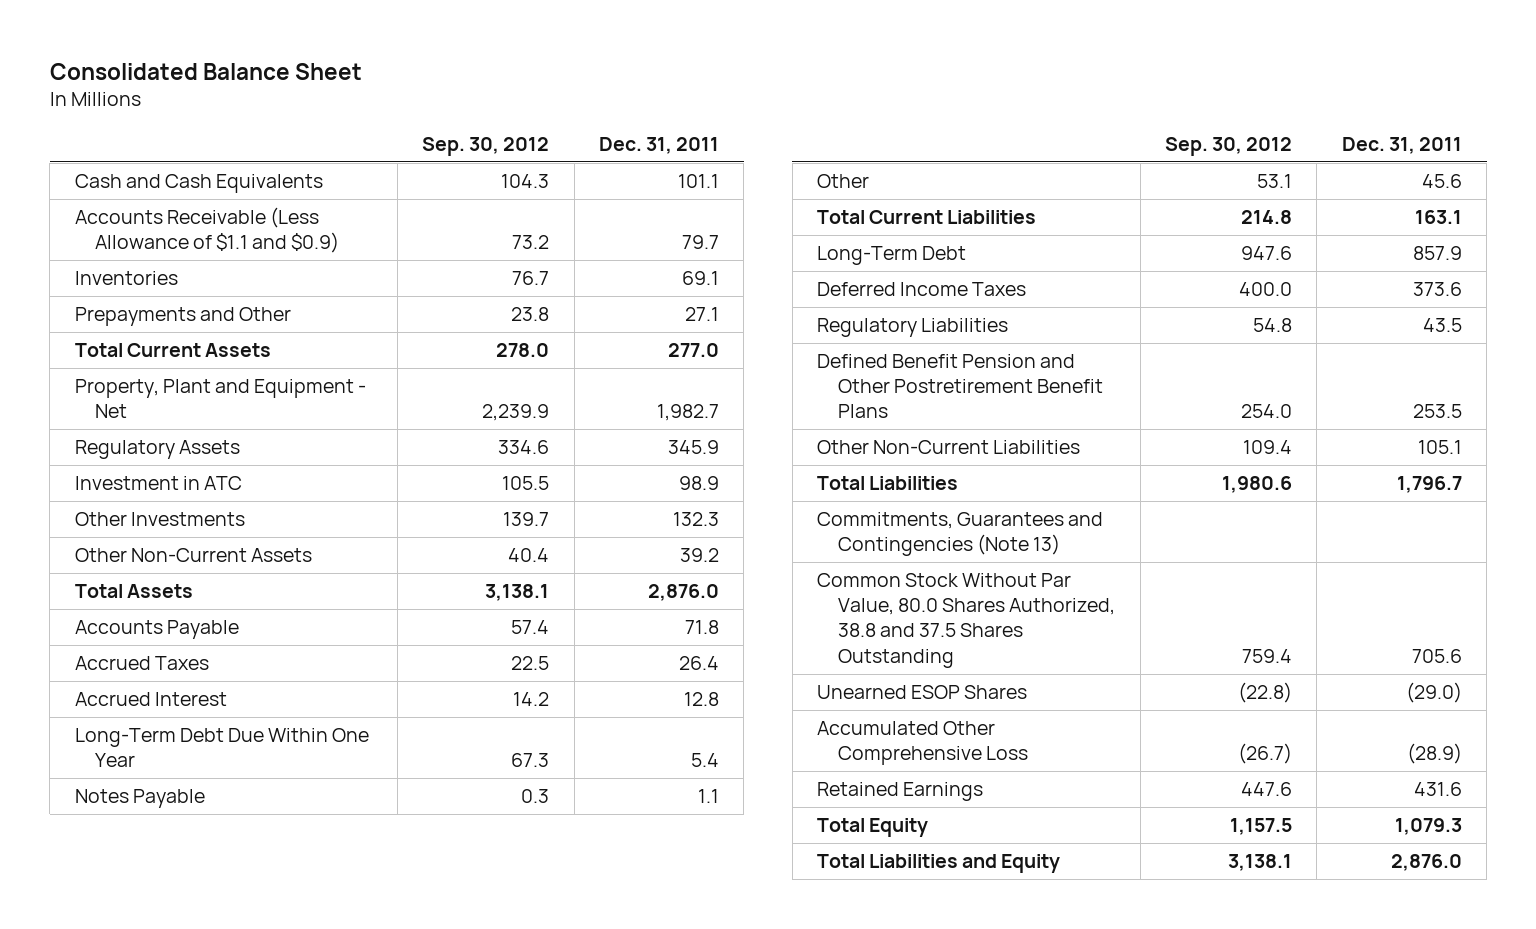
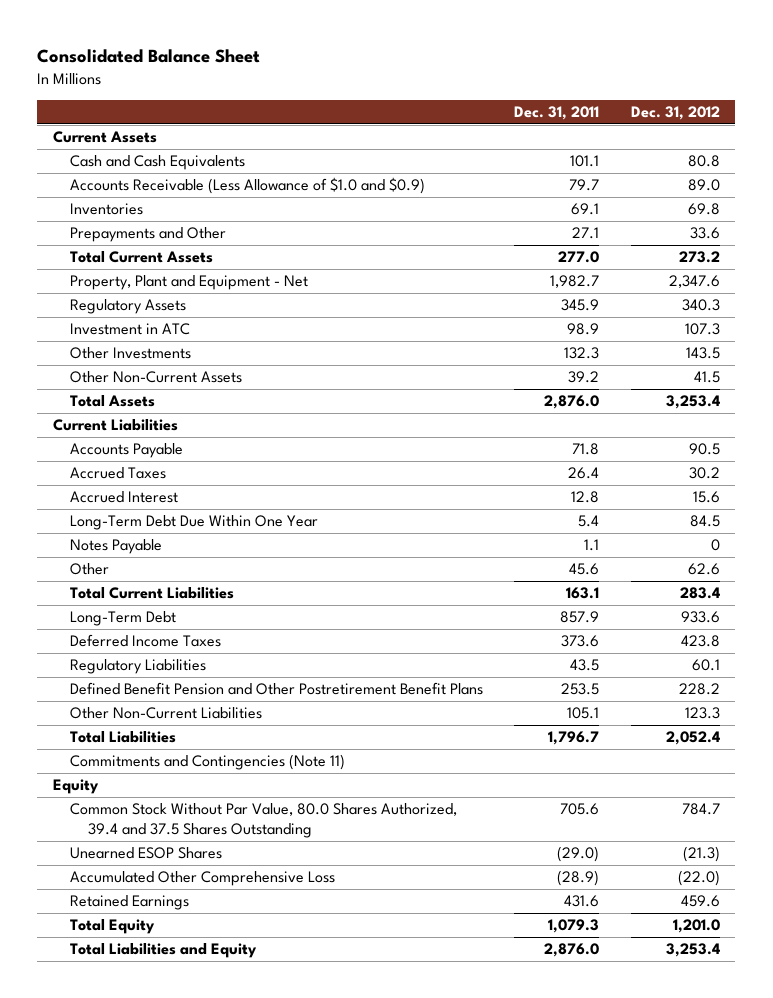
- | Sep. 30, 2012 | Dec. 31, 2011
+ | Dec. 31, 2011 | Dec. 31, 2012
+ Current Assets
- Accounts Receivable (Less Allowance of $1.1 and $0.9) | 73.2 | 79.7
+ Accounts Receivable (Less Allowance of $1.0 and $0.9) | 79.7 | 89.0
+ Current Liabilities
- Commitments, Guarantees and Contingencies (Note 13)
- Common Stock Without Par Value, 80.0 Shares Authorized, 38.8 and 37.5 Shares Outstanding | 759.4 | 705.6
+ Commitments and Contingencies (Note 11)
+ Equity
+ Common Stock Without Par Value, 80.0 Shares Authorized, 39.4 and 37.5 Shares Outstanding | 705.6 | 784.7

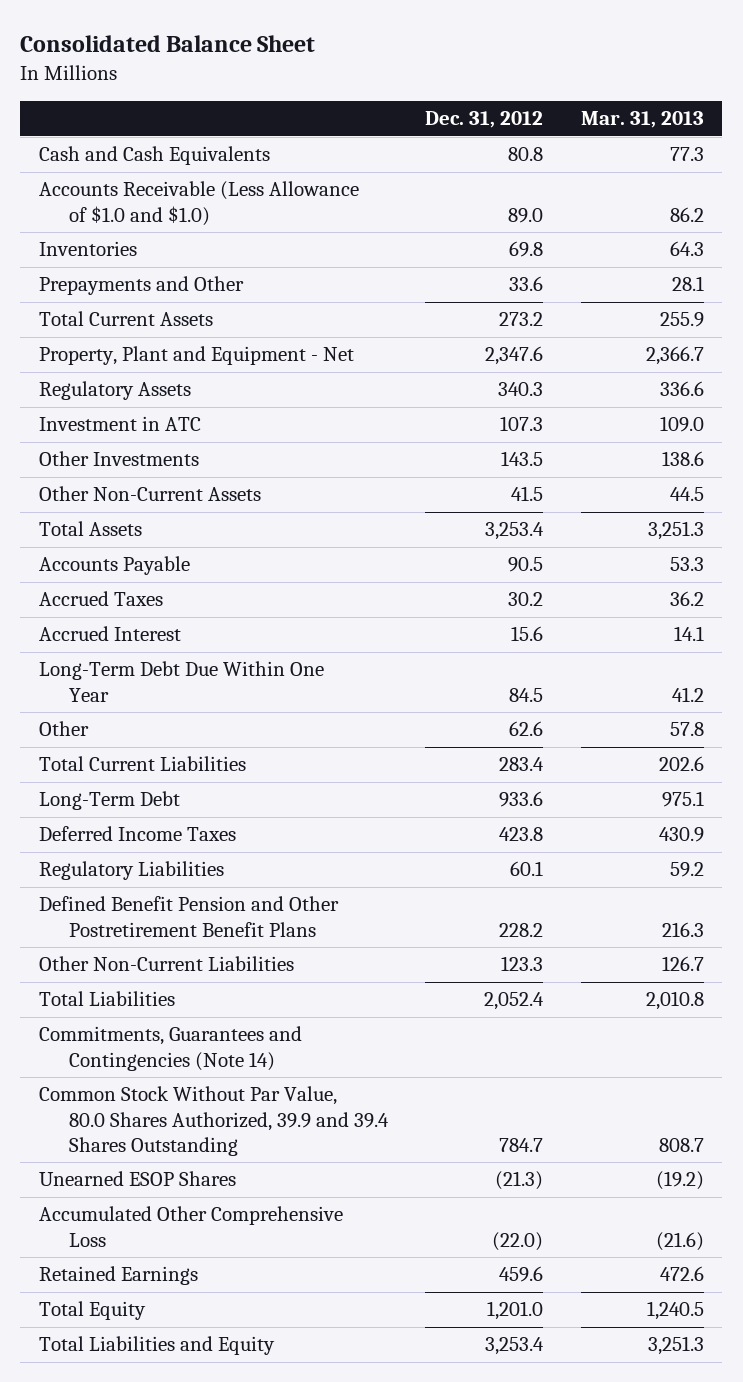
- | Dec. 31, 2011 | Dec. 31, 2012
+ | Dec. 31, 2012 | Mar. 31, 2013
- Current Assets
- Accounts Receivable (Less Allowance of $1.0 and $0.9) | 79.7 | 89.0
+ Accounts Receivable (Less Allowance of $1.0 and $1.0) | 89.0 | 86.2
- Current Liabilities
- Notes Payable | 1.1 | 0
- Commitments and Contingencies (Note 11)
- Equity
- Common Stock Without Par Value, 80.0 Shares Authorized, 39.4 and 37.5 Shares Outstanding | 705.6 | 784.7
+ Commitments, Guarantees and Contingencies (Note 14)
+ Common Stock Without Par Value, 80.0 Shares Authorized, 39.9 and 39.4 Shares Outstanding | 784.7 | 808.7

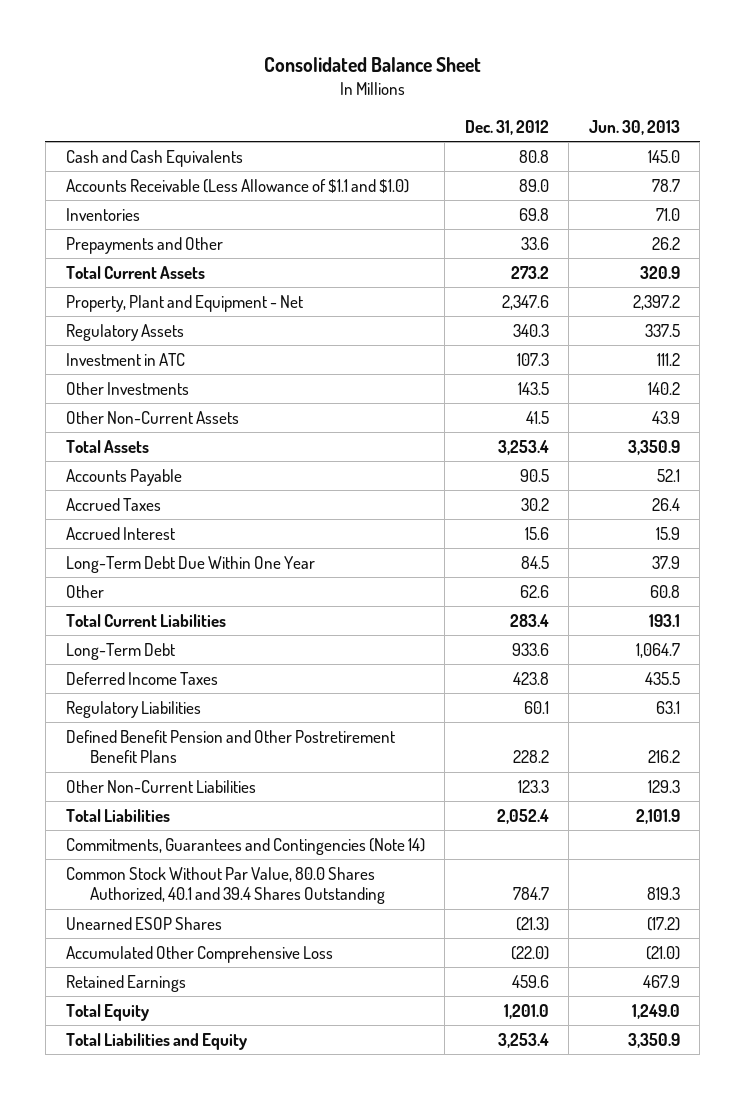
- | Dec. 31, 2012 | Mar. 31, 2013
+ | Dec. 31, 2012 | Jun. 30, 2013
- Accounts Receivable (Less Allowance of $1.0 and $1.0) | 89.0 | 86.2
+ Accounts Receivable (Less Allowance of $1.1 and $1.0) | 89.0 | 78.7
- Common Stock Without Par Value, 80.0 Shares Authorized, 39.9 and 39.4 Shares Outstanding | 784.7 | 808.7
+ Common Stock Without Par Value, 80.0 Shares Authorized, 40.1 and 39.4 Shares Outstanding | 784.7 | 819.3

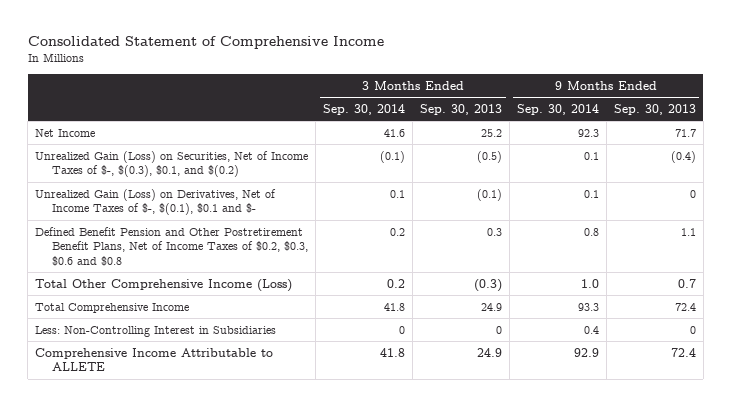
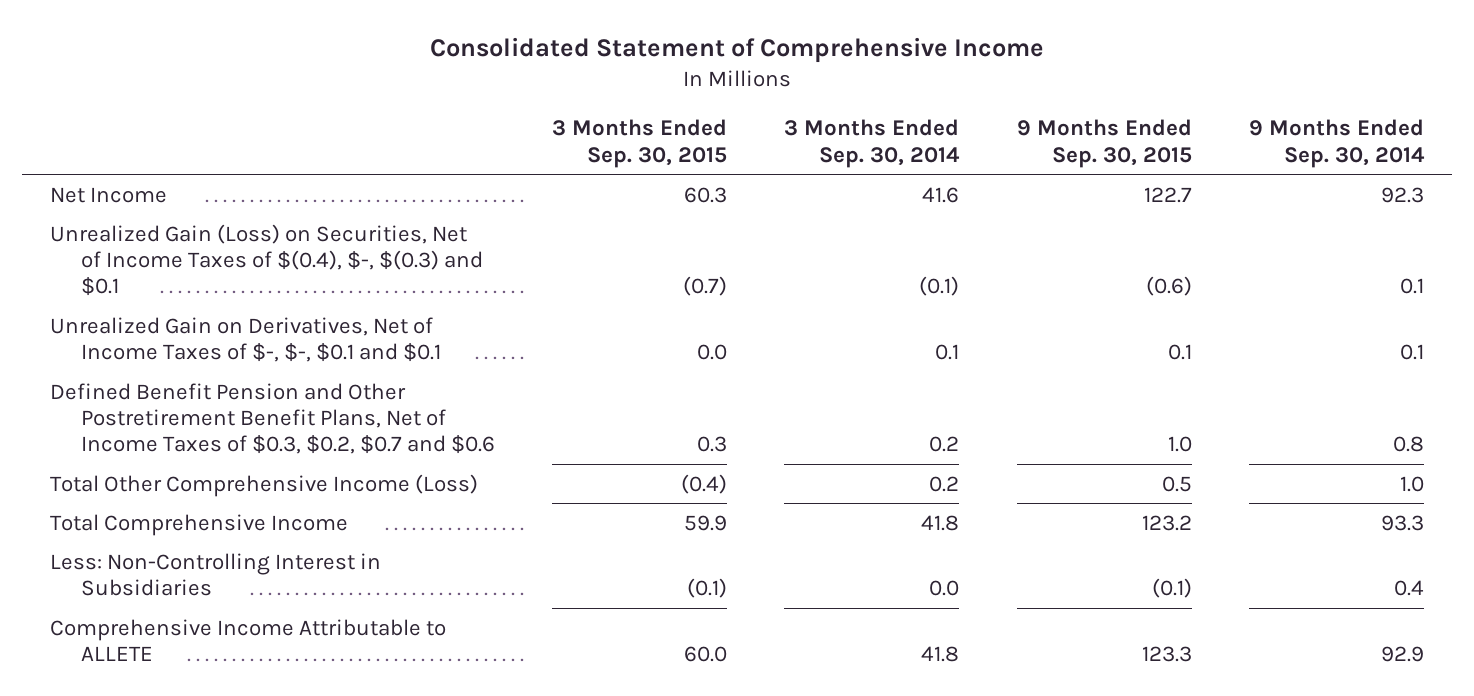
- | 3 Months Ended Sep. 30, 2014 | 3 Months Ended Sep. 30, 2013 | 9 Months Ended Sep. 30, 2014 | 9 Months Ended Sep. 30, 2013
+ | 3 Months Ended Sep. 30, 2015 | 3 Months Ended Sep. 30, 2014 | 9 Months Ended Sep. 30, 2015 | 9 Months Ended Sep. 30, 2014
- Unrealized Gain (Loss) on Securities, Net of Income Taxes of $-, $(0.3), $0.1, and $(0.2) | (0.1) | (0.5) | 0.1 | (0.4)
- Unrealized Gain (Loss) on Derivatives, Net of Income Taxes of $-, $(0.1), $0.1 and $- | 0.1 | (0.1) | 0.1 | 0
- Defined Benefit Pension and Other Postretirement Benefit Plans, Net of Income Taxes of $0.2, $0.3, $0.6 and $0.8 | 0.2 | 0.3 | 0.8 | 1.1
+ Unrealized Gain (Loss) on Securities, Net of Income Taxes of $(0.4), $-, $(0.3) and $0.1 | (0.7) | (0.1) | (0.6) | 0.1
+ Unrealized Gain on Derivatives, Net of Income Taxes of $-, $-, $0.1 and $0.1 | 0.0 | 0.1 | 0.1 | 0.1
+ Defined Benefit Pension and Other Postretirement Benefit Plans, Net of Income Taxes of $0.3, $0.2, $0.7 and $0.6 | 0.3 | 0.2 | 1.0 | 0.8
- Less: Non-Controlling Interest in Subsidiaries | 0 | 0 | 0.4 | 0
+ Less: Non-Controlling Interest in Subsidiaries | (0.1) | 0.0 | (0.1) | 0.4

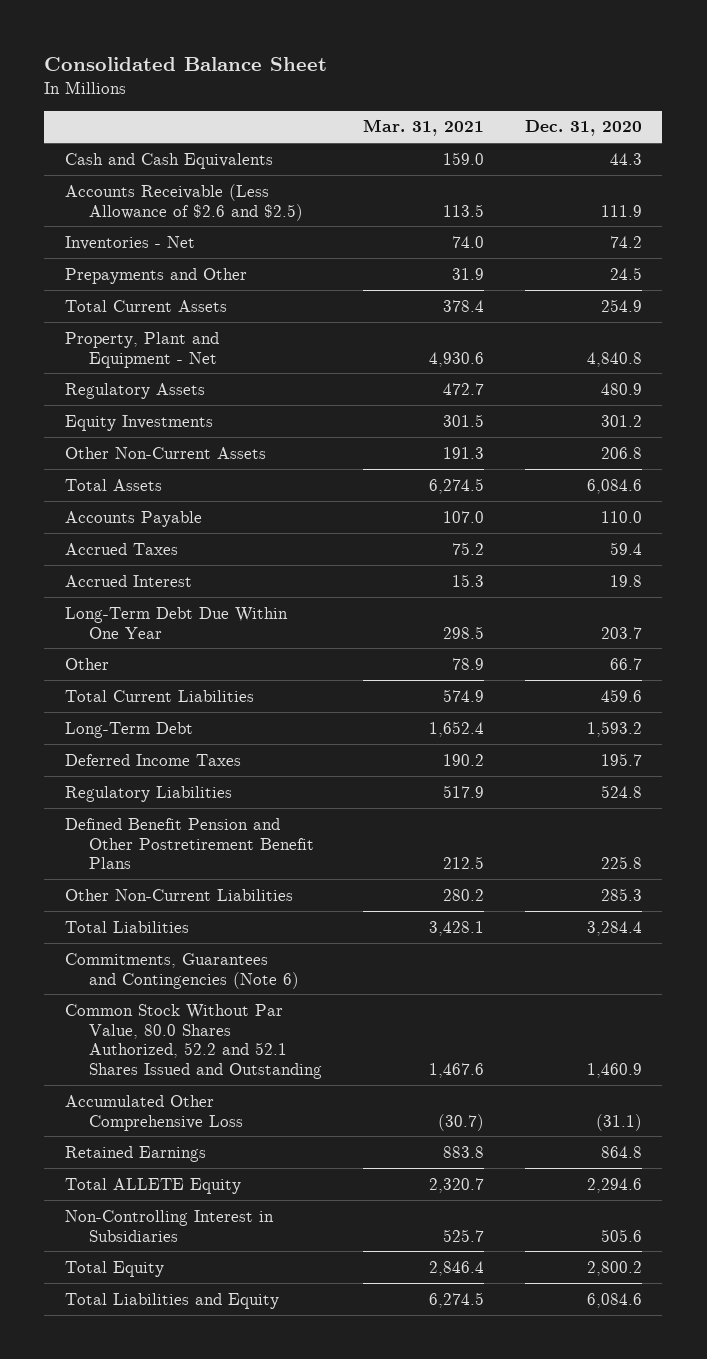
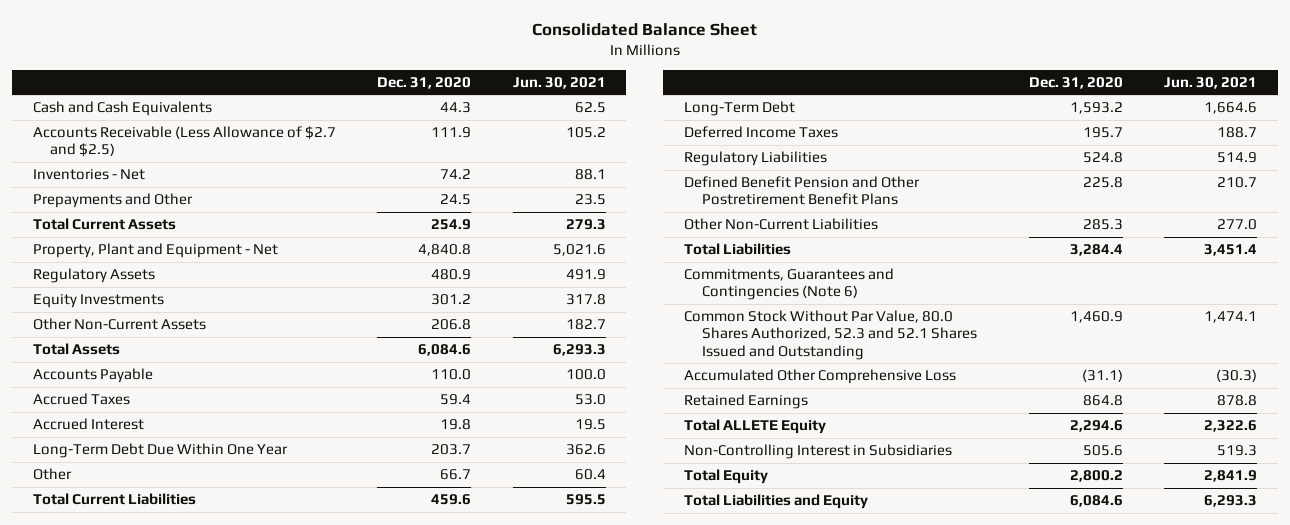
- | Mar. 31, 2021 | Dec. 31, 2020
+ | Dec. 31, 2020 | Jun. 30, 2021
- Accounts Receivable (Less Allowance of $2.6 and $2.5) | 113.5 | 111.9
+ Accounts Receivable (Less Allowance of $2.7 and $2.5) | 111.9 | 105.2
- Common Stock Without Par Value, 80.0 Shares Authorized, 52.2 and 52.1 Shares Issued and Outstanding | 1,467.6 | 1,460.9
+ Common Stock Without Par Value, 80.0 Shares Authorized, 52.3 and 52.1 Shares Issued and Outstanding | 1,460.9 | 1,474.1

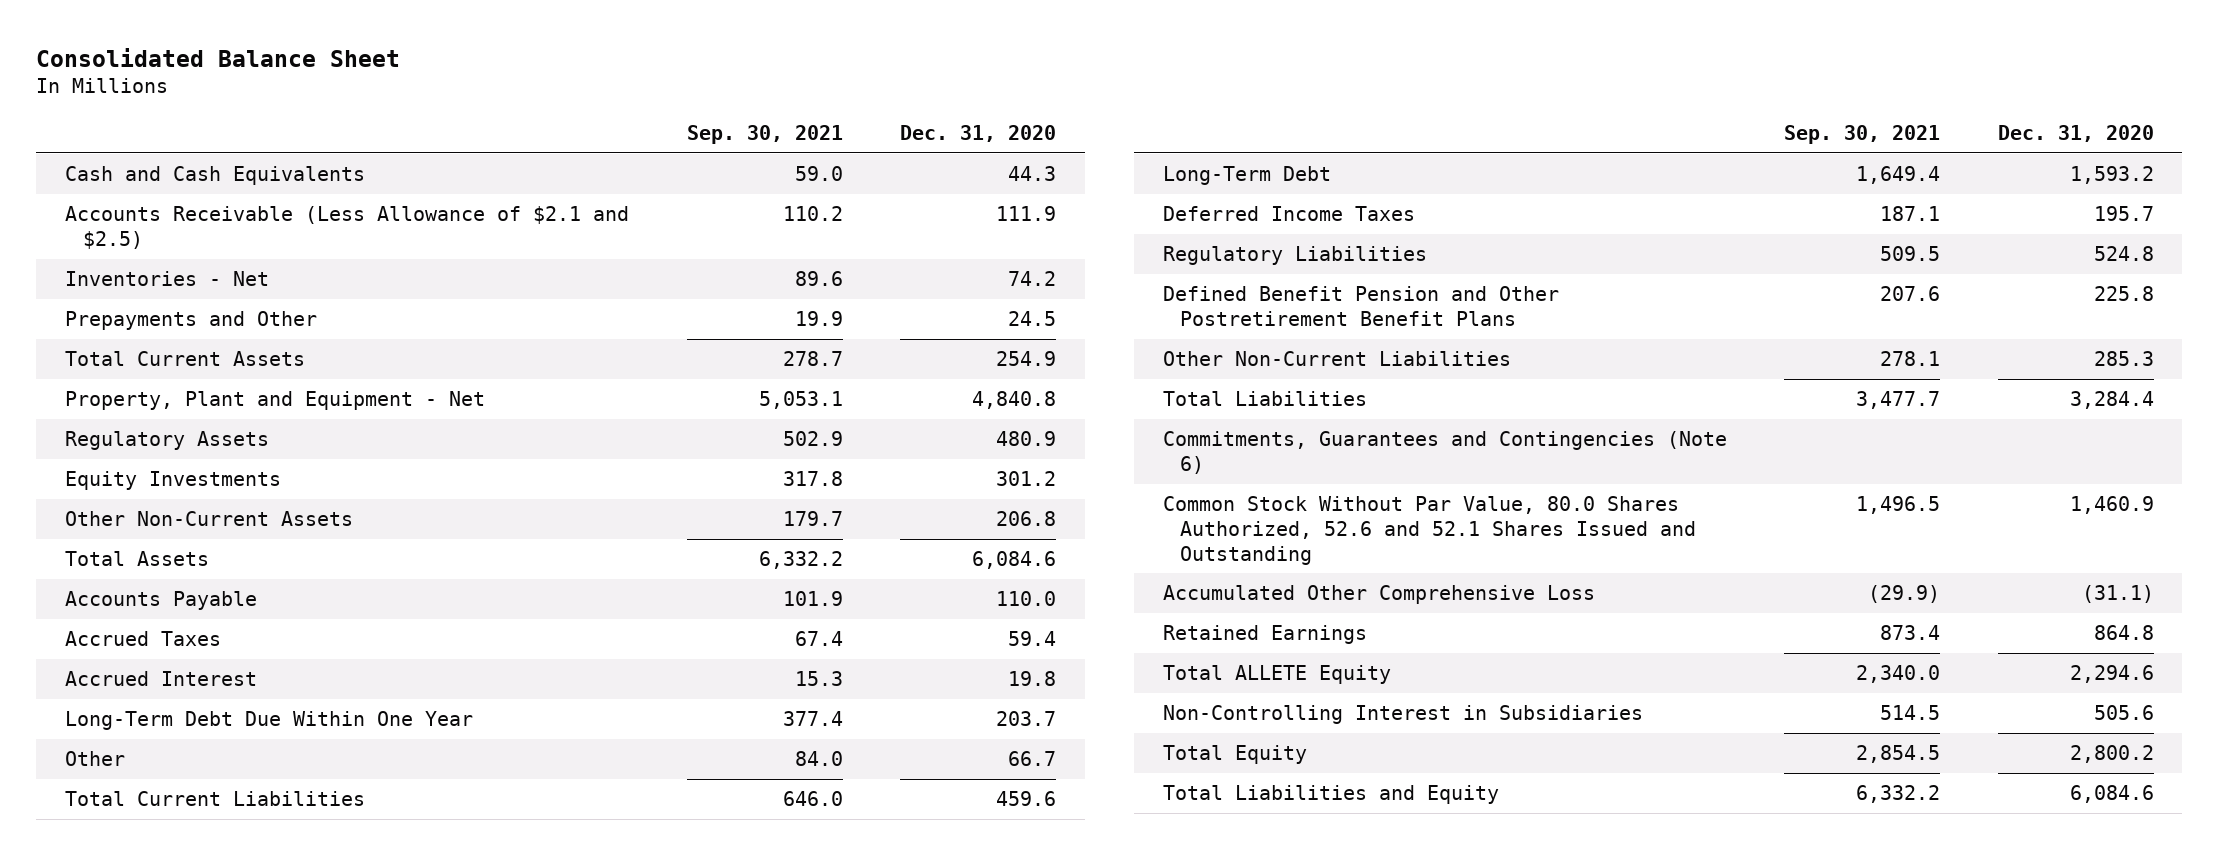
- | Dec. 31, 2020 | Jun. 30, 2021
+ | Sep. 30, 2021 | Dec. 31, 2020
- Accounts Receivable (Less Allowance of $2.7 and $2.5) | 111.9 | 105.2
+ Accounts Receivable (Less Allowance of $2.1 and $2.5) | 110.2 | 111.9
- Common Stock Without Par Value, 80.0 Shares Authorized, 52.3 and 52.1 Shares Issued and Outstanding | 1,460.9 | 1,474.1
+ Common Stock Without Par Value, 80.0 Shares Authorized, 52.6 and 52.1 Shares Issued and Outstanding | 1,496.5 | 1,460.9

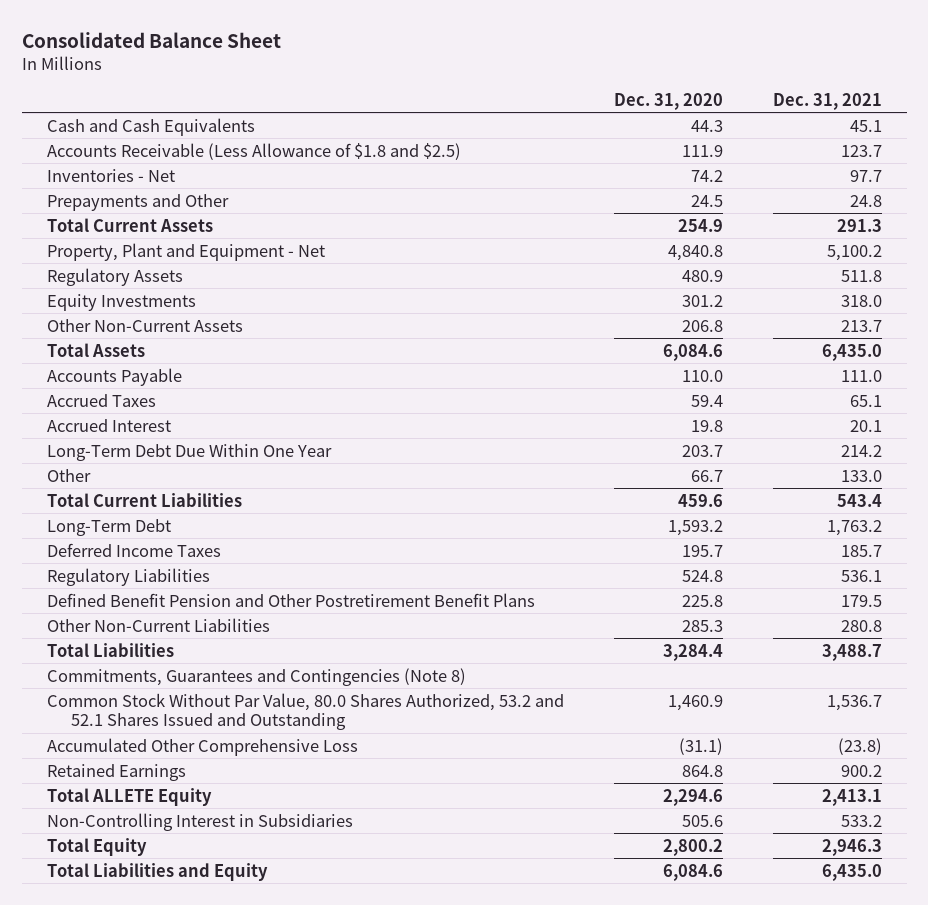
- | Sep. 30, 2021 | Dec. 31, 2020
+ | Dec. 31, 2020 | Dec. 31, 2021
- Accounts Receivable (Less Allowance of $2.1 and $2.5) | 110.2 | 111.9
+ Accounts Receivable (Less Allowance of $1.8 and $2.5) | 111.9 | 123.7
- Commitments, Guarantees and Contingencies (Note 6)
- Common Stock Without Par Value, 80.0 Shares Authorized, 52.6 and 52.1 Shares Issued and Outstanding | 1,496.5 | 1,460.9
+ Commitments, Guarantees and Contingencies (Note 8)
+ Common Stock Without Par Value, 80.0 Shares Authorized, 53.2 and 52.1 Shares Issued and Outstanding | 1,460.9 | 1,536.7

